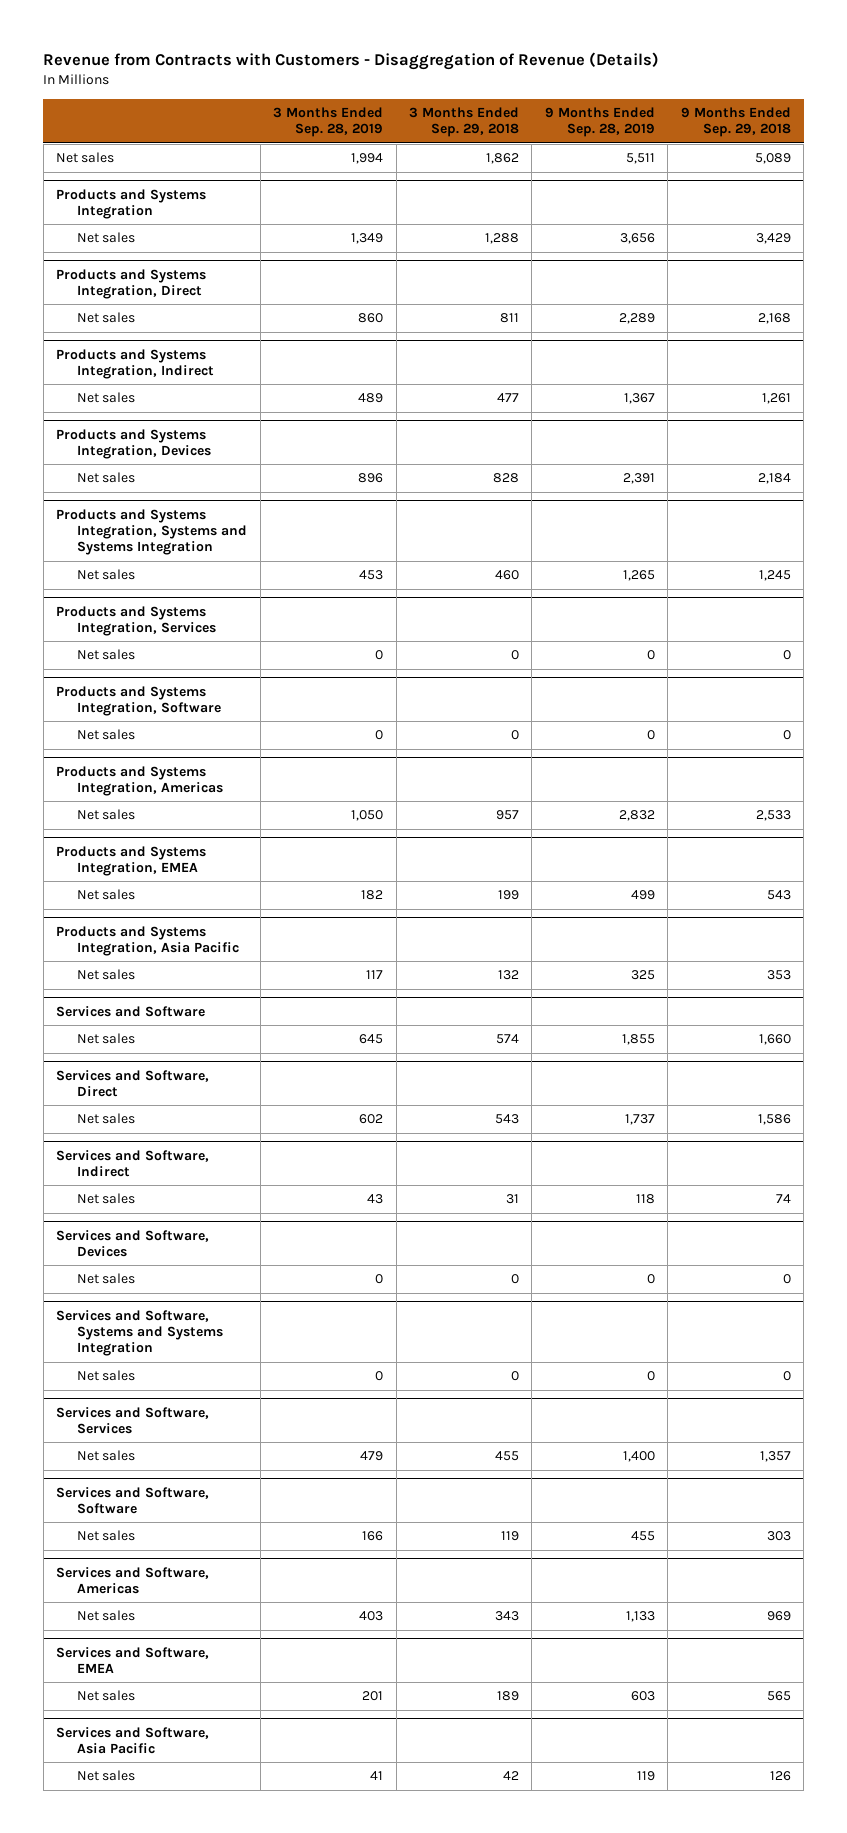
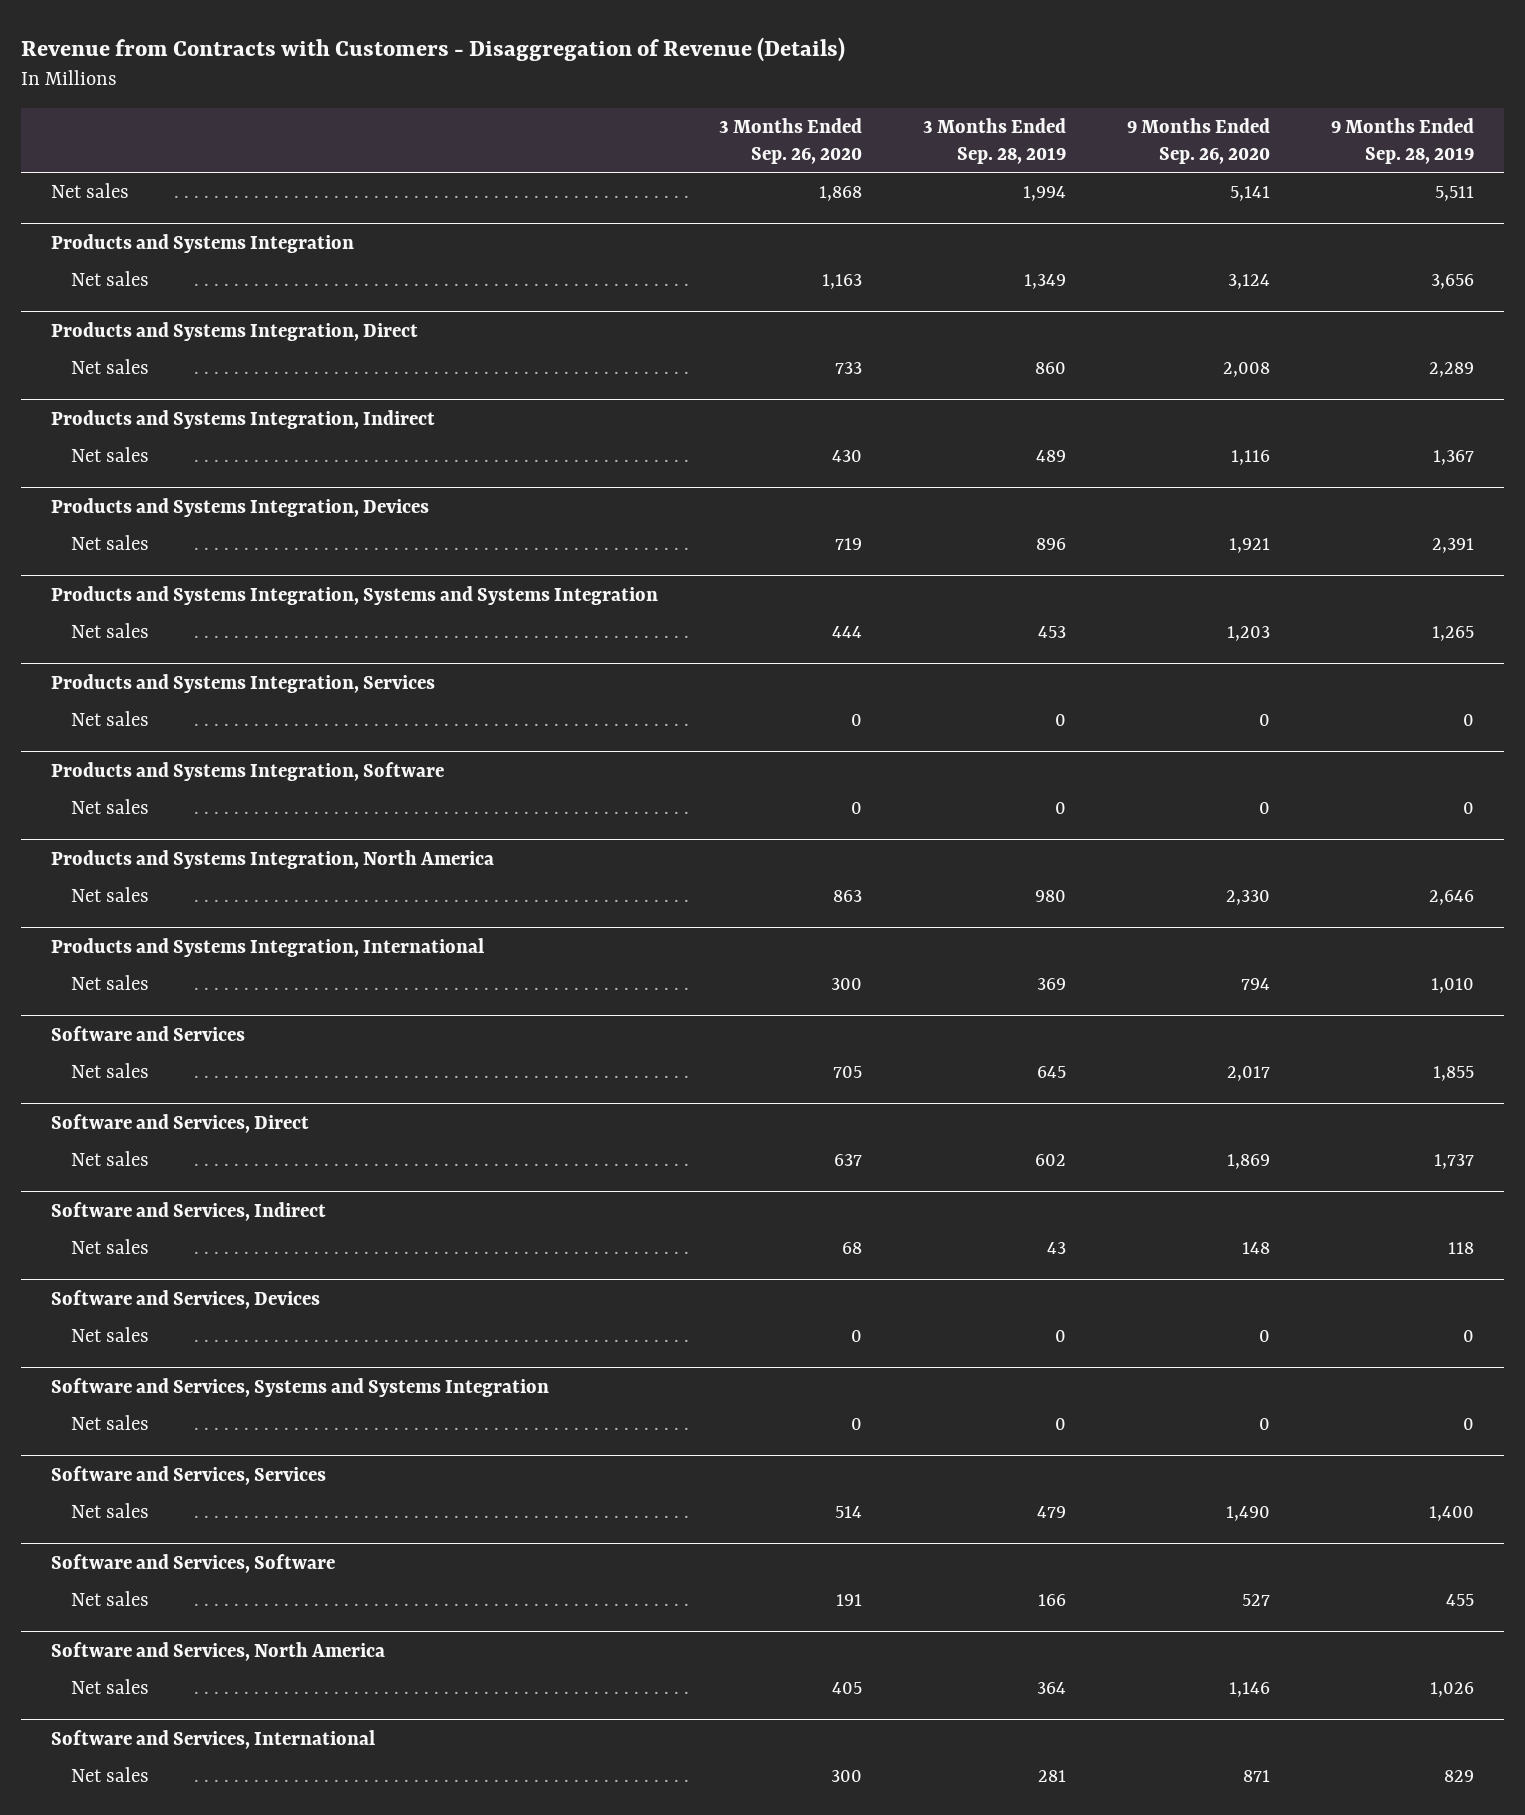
- | 3 Months Ended Sep. 28, 2019 | 3 Months Ended Sep. 29, 2018 | 9 Months Ended Sep. 28, 2019 | 9 Months Ended Sep. 29, 2018
+ | 3 Months Ended Sep. 26, 2020 | 3 Months Ended Sep. 28, 2019 | 9 Months Ended Sep. 26, 2020 | 9 Months Ended Sep. 28, 2019
- Products and Systems Integration, Americas
- Net sales | 1,050 | 957 | 2,832 | 2,533
- Products and Systems Integration, EMEA
- Net sales | 182 | 199 | 499 | 543
- Products and Systems Integration, Asia Pacific
- Net sales | 117 | 132 | 325 | 353
- Services and Software
+ Products and Systems Integration, North America
+ Net sales | 863 | 980 | 2,330 | 2,646
+ Products and Systems Integration, International
+ Net sales | 300 | 369 | 794 | 1,010
+ Software and Services
- Services and Software, Direct
+ Software and Services, Direct
- Services and Software, Indirect
+ Software and Services, Indirect
- Services and Software, Devices
+ Software and Services, Devices
- Services and Software, Systems and Systems Integration
+ Software and Services, Systems and Systems Integration
- Services and Software, Services
+ Software and Services, Services
- Services and Software, Software
+ Software and Services, Software
- Services and Software, Americas
- Net sales | 403 | 343 | 1,133 | 969
- Services and Software, EMEA
- Net sales | 201 | 189 | 603 | 565
- Services and Software, Asia Pacific
- Net sales | 41 | 42 | 119 | 126
+ Software and Services, North America
+ Net sales | 405 | 364 | 1,146 | 1,026
+ Software and Services, International
+ Net sales | 300 | 281 | 871 | 829

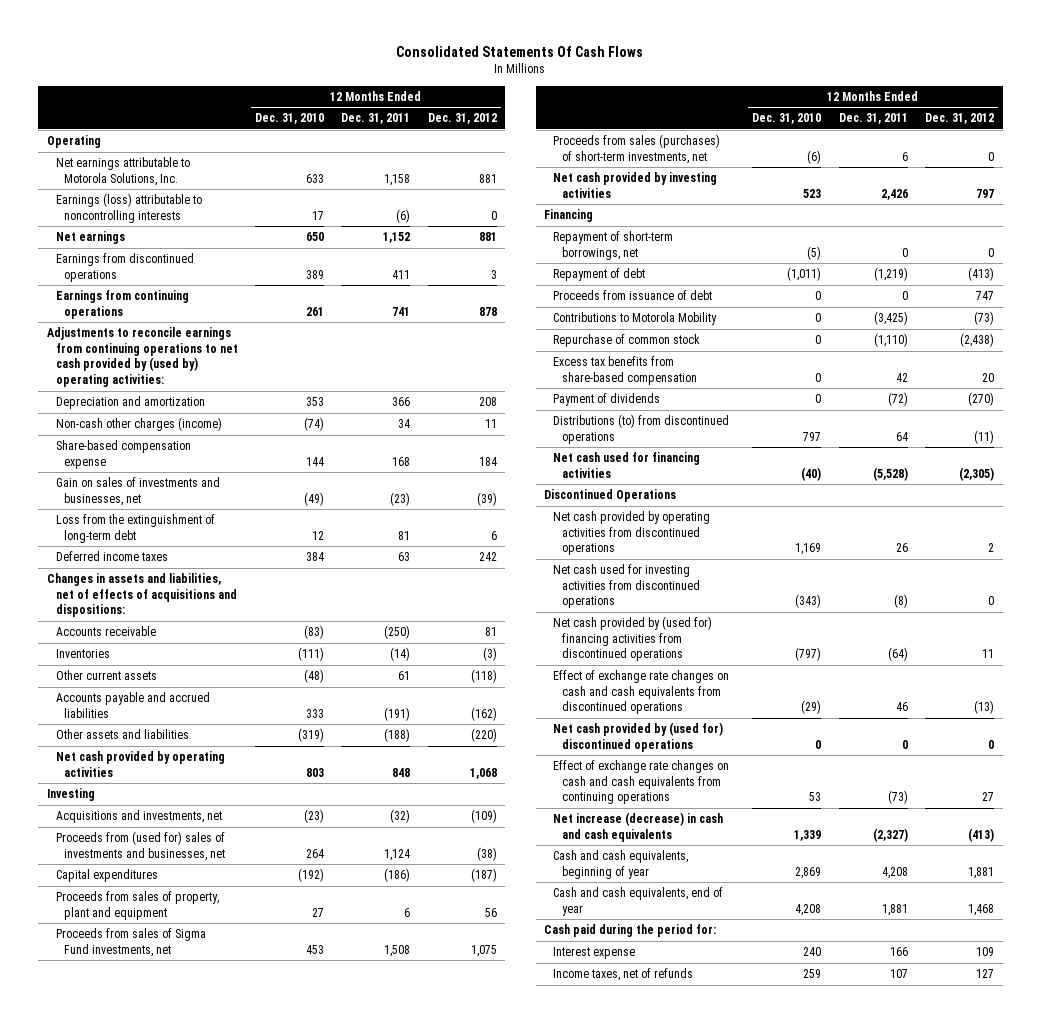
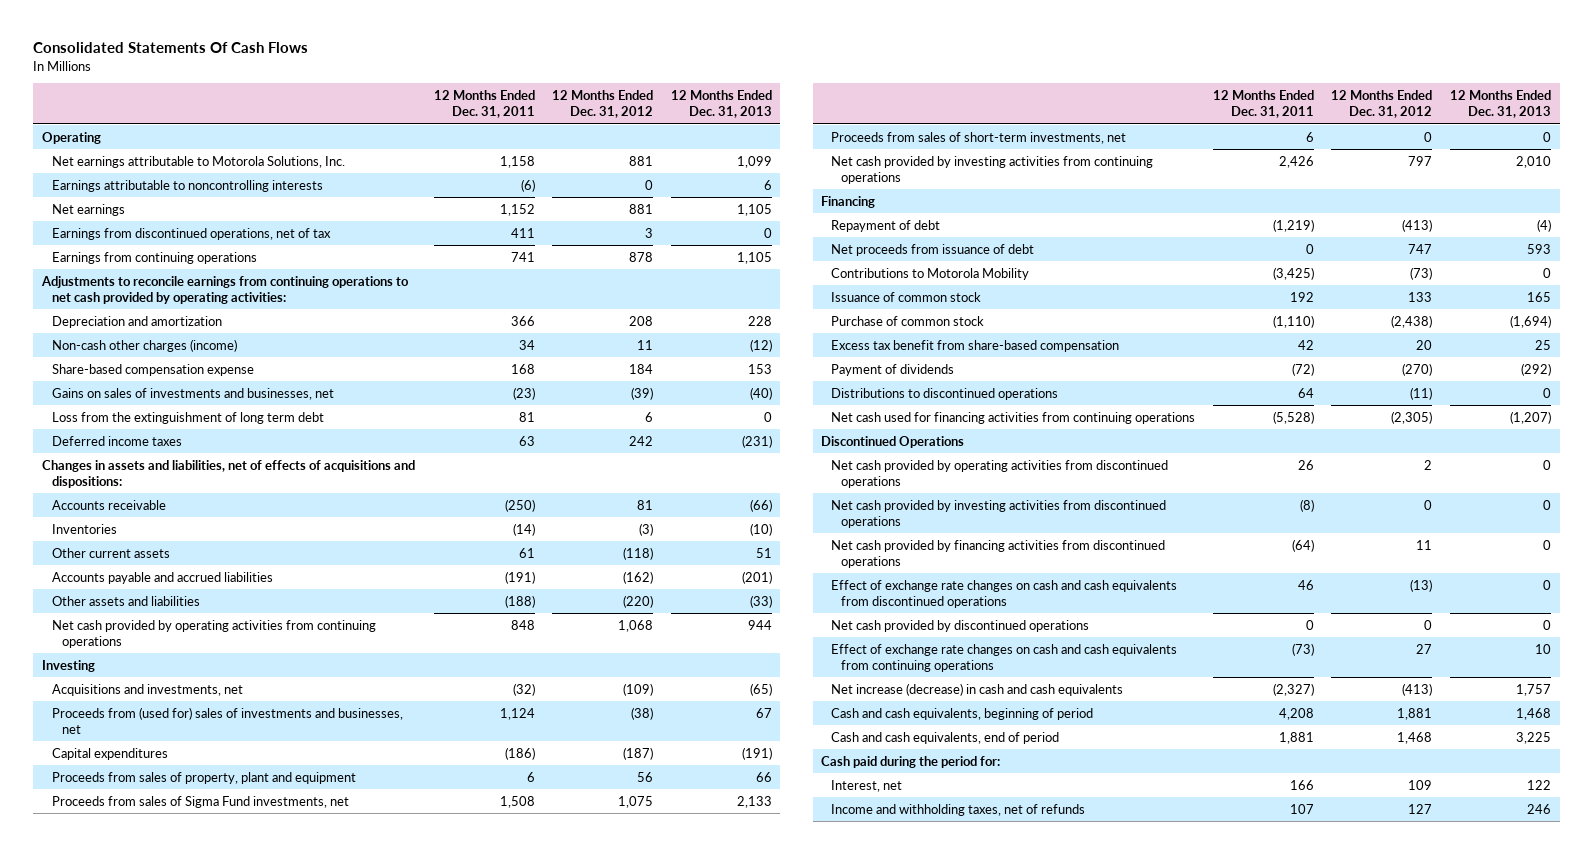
- | 12 Months Ended Dec. 31, 2010 | 12 Months Ended Dec. 31, 2011 | 12 Months Ended Dec. 31, 2012
+ | 12 Months Ended Dec. 31, 2011 | 12 Months Ended Dec. 31, 2012 | 12 Months Ended Dec. 31, 2013
- Earnings (loss) attributable to noncontrolling interests | 17 | (6) | 0
+ Earnings attributable to noncontrolling interests | (6) | 0 | 6
- Earnings from discontinued operations | 389 | 411 | 3
+ Earnings from discontinued operations, net of tax | 411 | 3 | 0
- Adjustments to reconcile earnings from continuing operations to net cash provided by (used by) operating activities:
+ Adjustments to reconcile earnings from continuing operations to net cash provided by operating activities:
- Gain on sales of investments and businesses, net | (49) | (23) | (39)
- Loss from the extinguishment of long-term debt | 12 | 81 | 6
+ Gains on sales of investments and businesses, net | (23) | (39) | (40)
+ Loss from the extinguishment of long term debt | 81 | 6 | 0
- Net cash provided by operating activities | 803 | 848 | 1,068
+ Net cash provided by operating activities from continuing operations | 848 | 1,068 | 944
- Proceeds from sales (purchases) of short-term investments, net | (6) | 6 | 0
- Net cash provided by investing activities | 523 | 2,426 | 797
+ Proceeds from sales of short-term investments, net | 6 | 0 | 0
+ Net cash provided by investing activities from continuing operations | 2,426 | 797 | 2,010
- Repayment of short-term borrowings, net | (5) | 0 | 0
- Proceeds from issuance of debt | 0 | 0 | 747
+ Net proceeds from issuance of debt | 0 | 747 | 593
- Repurchase of common stock | 0 | (1,110) | (2,438)
- Excess tax benefits from share-based compensation | 0 | 42 | 20
+ Issuance of common stock | 192 | 133 | 165
+ Purchase of common stock | (1,110) | (2,438) | (1,694)
+ Excess tax benefit from share-based compensation | 42 | 20 | 25
- Distributions (to) from discontinued operations | 797 | 64 | (11)
- Net cash used for financing activities | (40) | (5,528) | (2,305)
+ Distributions to discontinued operations | 64 | (11) | 0
+ Net cash used for financing activities from continuing operations | (5,528) | (2,305) | (1,207)
- Net cash used for investing activities from discontinued operations | (343) | (8) | 0
- Net cash provided by (used for) financing activities from discontinued operations | (797) | (64) | 11
+ Net cash provided by investing activities from discontinued operations | (8) | 0 | 0
+ Net cash provided by financing activities from discontinued operations | (64) | 11 | 0
- Net cash provided by (used for) discontinued operations | 0 | 0 | 0
+ Net cash provided by discontinued operations | 0 | 0 | 0
- Cash and cash equivalents, beginning of year | 2,869 | 4,208 | 1,881
- Cash and cash equivalents, end of year | 4,208 | 1,881 | 1,468
+ Cash and cash equivalents, beginning of period | 4,208 | 1,881 | 1,468
+ Cash and cash equivalents, end of period | 1,881 | 1,468 | 3,225
- Interest expense | 240 | 166 | 109
- Income taxes, net of refunds | 259 | 107 | 127
+ Interest, net | 166 | 109 | 122
+ Income and withholding taxes, net of refunds | 107 | 127 | 246

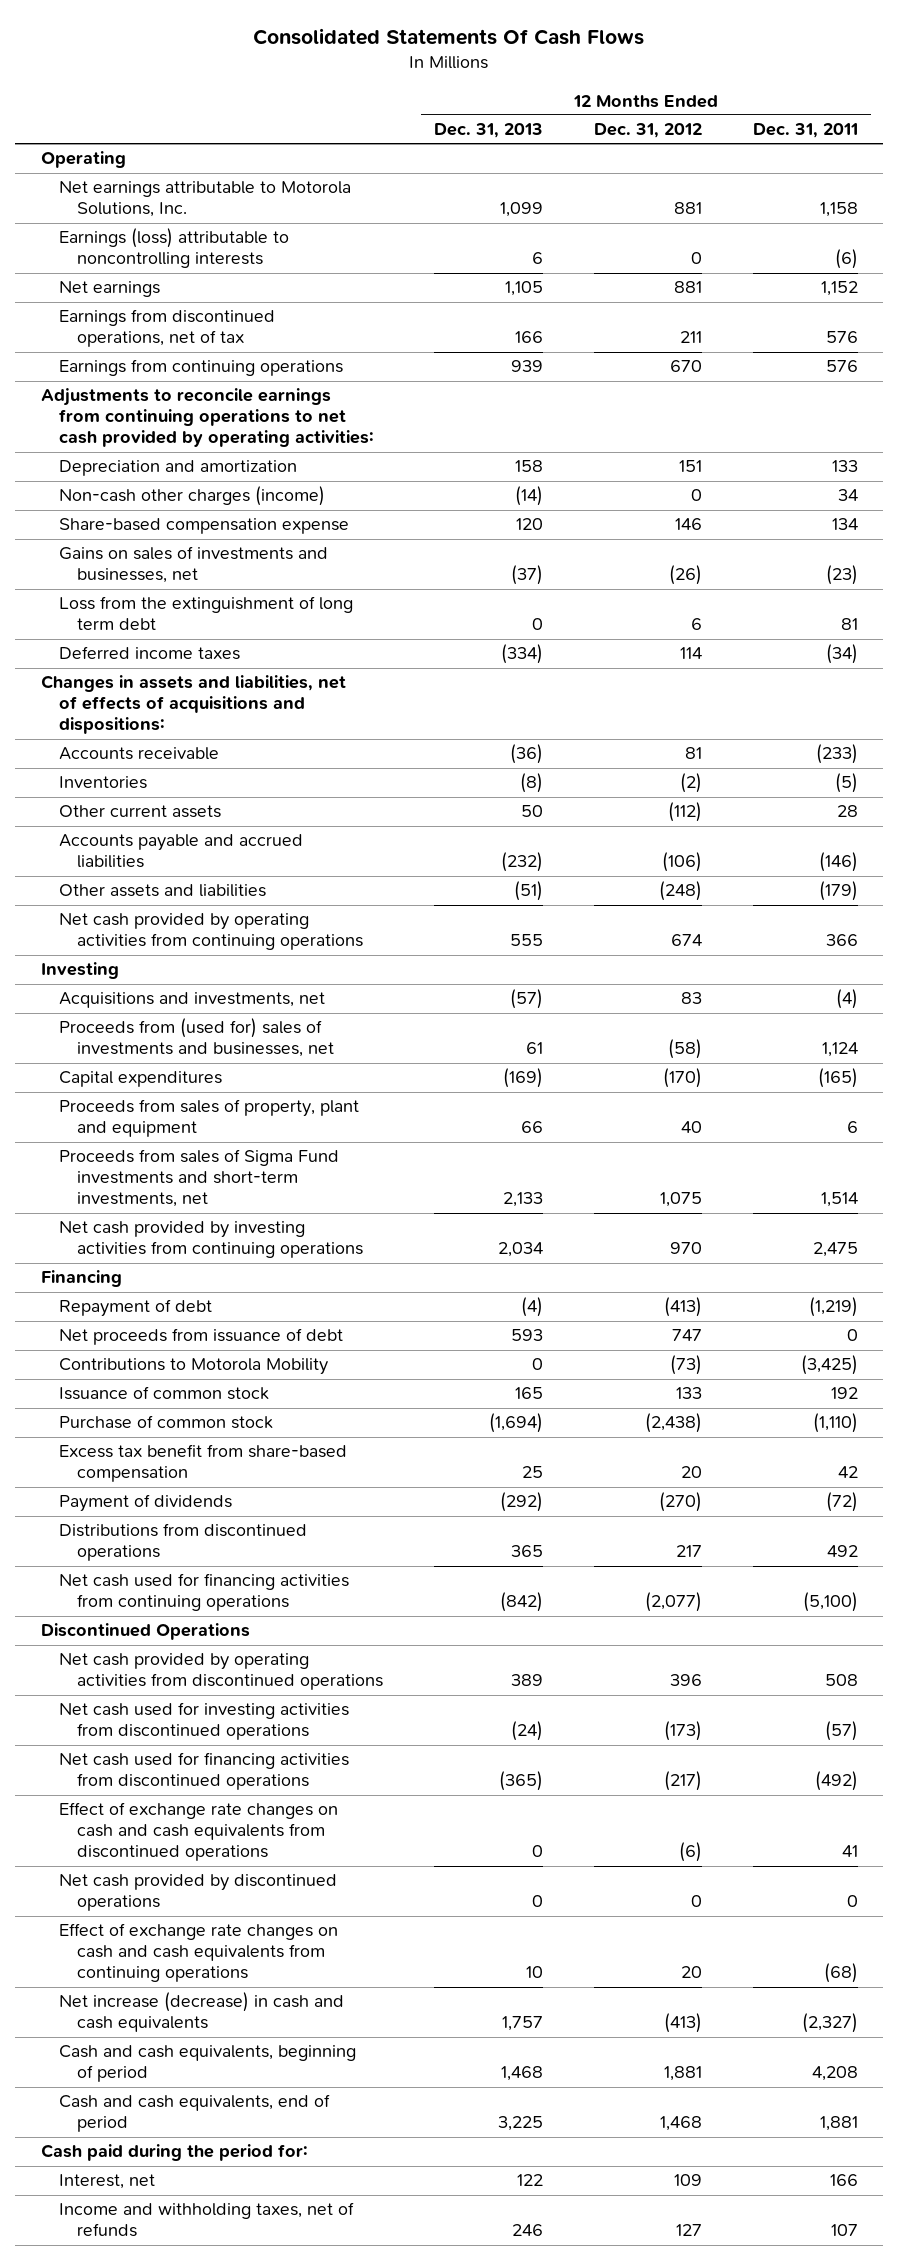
- | 12 Months Ended Dec. 31, 2011 | 12 Months Ended Dec. 31, 2012 | 12 Months Ended Dec. 31, 2013
+ | 12 Months Ended Dec. 31, 2013 | 12 Months Ended Dec. 31, 2012 | 12 Months Ended Dec. 31, 2011
- Earnings attributable to noncontrolling interests | (6) | 0 | 6
+ Earnings (loss) attributable to noncontrolling interests | 6 | 0 | (6)
- Earnings from discontinued operations, net of tax | 411 | 3 | 0
- Earnings from continuing operations | 741 | 878 | 1,105
+ Earnings from discontinued operations, net of tax | 166 | 211 | 576
+ Earnings from continuing operations | 939 | 670 | 576
- Depreciation and amortization | 366 | 208 | 228
- Non-cash other charges (income) | 34 | 11 | (12)
- Share-based compensation expense | 168 | 184 | 153
- Gains on sales of investments and businesses, net | (23) | (39) | (40)
+ Depreciation and amortization | 158 | 151 | 133
+ Non-cash other charges (income) | (14) | 0 | 34
+ Share-based compensation expense | 120 | 146 | 134
+ Gains on sales of investments and businesses, net | (37) | (26) | (23)
- Deferred income taxes | 63 | 242 | (231)
+ Deferred income taxes | (334) | 114 | (34)
- Accounts receivable | (250) | 81 | (66)
- Inventories | (14) | (3) | (10)
- Other current assets | 61 | (118) | 51
- Accounts payable and accrued liabilities | (191) | (162) | (201)
- Other assets and liabilities | (188) | (220) | (33)
- Net cash provided by operating activities from continuing operations | 848 | 1,068 | 944
+ Accounts receivable | (36) | 81 | (233)
+ Inventories | (8) | (2) | (5)
+ Other current assets | 50 | (112) | 28
+ Accounts payable and accrued liabilities | (232) | (106) | (146)
+ Other assets and liabilities | (51) | (248) | (179)
+ Net cash provided by operating activities from continuing operations | 555 | 674 | 366
- Acquisitions and investments, net | (32) | (109) | (65)
- Proceeds from (used for) sales of investments and businesses, net | 1,124 | (38) | 67
- Capital expenditures | (186) | (187) | (191)
- Proceeds from sales of property, plant and equipment | 6 | 56 | 66
- Proceeds from sales of Sigma Fund investments, net | 1,508 | 1,075 | 2,133
- Proceeds from sales of short-term investments, net | 6 | 0 | 0
- Net cash provided by investing activities from continuing operations | 2,426 | 797 | 2,010
+ Acquisitions and investments, net | (57) | 83 | (4)
+ Proceeds from (used for) sales of investments and businesses, net | 61 | (58) | 1,124
+ Capital expenditures | (169) | (170) | (165)
+ Proceeds from sales of property, plant and equipment | 66 | 40 | 6
+ Proceeds from sales of Sigma Fund investments and short-term investments, net | 2,133 | 1,075 | 1,514
+ Net cash provided by investing activities from continuing operations | 2,034 | 970 | 2,475
- Distributions to discontinued operations | 64 | (11) | 0
- Net cash used for financing activities from continuing operations | (5,528) | (2,305) | (1,207)
+ Distributions from discontinued operations | 365 | 217 | 492
+ Net cash used for financing activities from continuing operations | (842) | (2,077) | (5,100)
- Net cash provided by operating activities from discontinued operations | 26 | 2 | 0
- Net cash provided by investing activities from discontinued operations | (8) | 0 | 0
- Net cash provided by financing activities from discontinued operations | (64) | 11 | 0
- Effect of exchange rate changes on cash and cash equivalents from discontinued operations | 46 | (13) | 0
+ Net cash provided by operating activities from discontinued operations | 389 | 396 | 508
+ Net cash used for investing activities from discontinued operations | (24) | (173) | (57)
+ Net cash used for financing activities from discontinued operations | (365) | (217) | (492)
+ Effect of exchange rate changes on cash and cash equivalents from discontinued operations | 0 | (6) | 41
- Effect of exchange rate changes on cash and cash equivalents from continuing operations | (73) | 27 | 10
+ Effect of exchange rate changes on cash and cash equivalents from continuing operations | 10 | 20 | (68)

